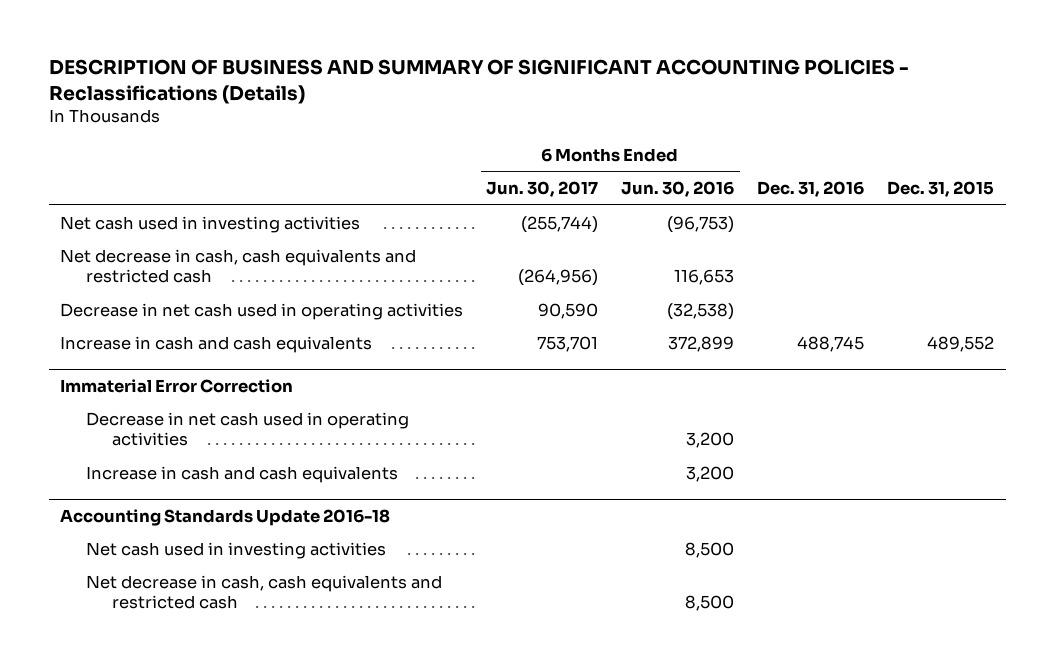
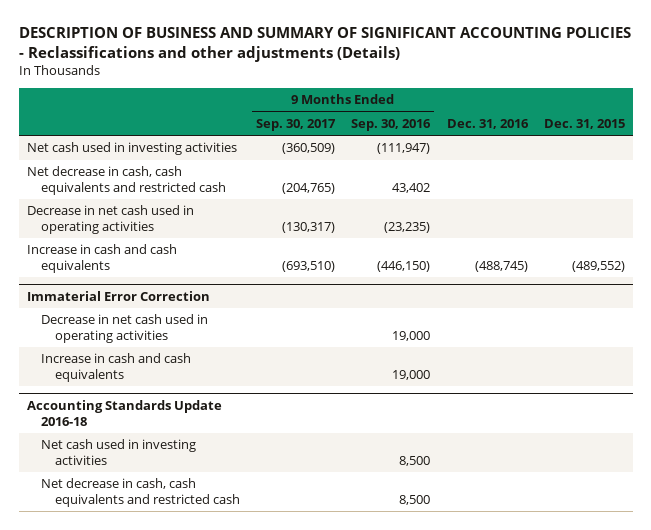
- DESCRIPTION OF BUSINESS AND SUMMARY OF SIGNIFICANT ACCOUNTING POLICIES - Reclassifications (Details)
+ DESCRIPTION OF BUSINESS AND SUMMARY OF SIGNIFICANT ACCOUNTING POLICIES - Reclassifications and other adjustments (Details)
- | 6 Months Ended Jun. 30, 2017 | 6 Months Ended Jun. 30, 2016 | Dec. 31, 2016 | Dec. 31, 2015
+ | 9 Months Ended Sep. 30, 2017 | 9 Months Ended Sep. 30, 2016 | Dec. 31, 2016 | Dec. 31, 2015
- Increase in cash and cash equivalents | 753,701 | 372,899 | 488,745 | 489,552
+ Increase in cash and cash equivalents | (693,510) | (446,150) | (488,745) | (489,552)

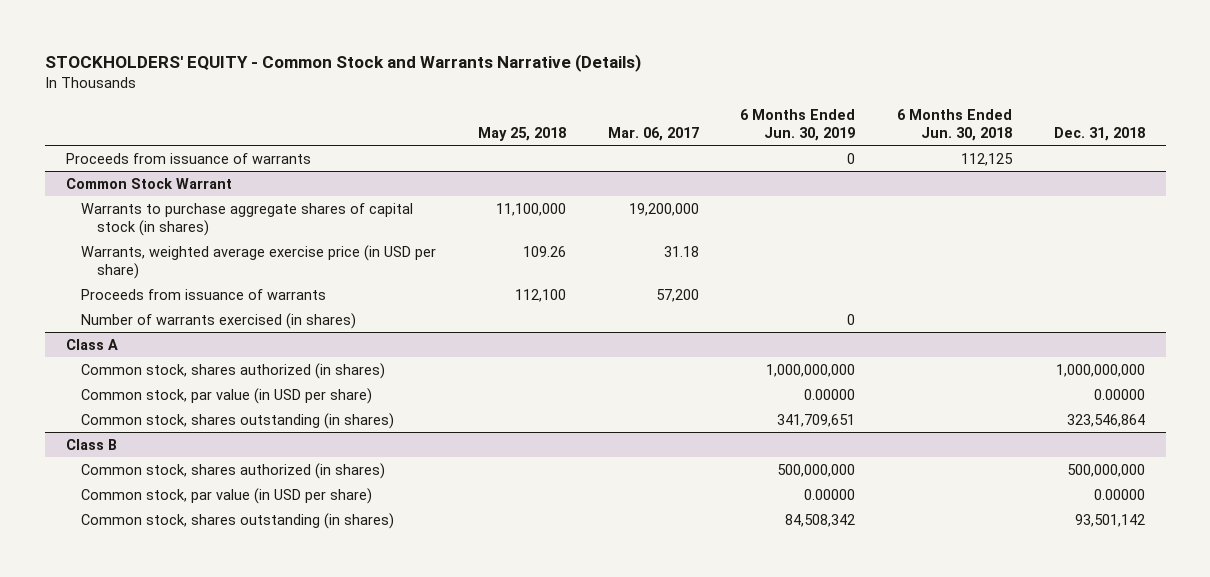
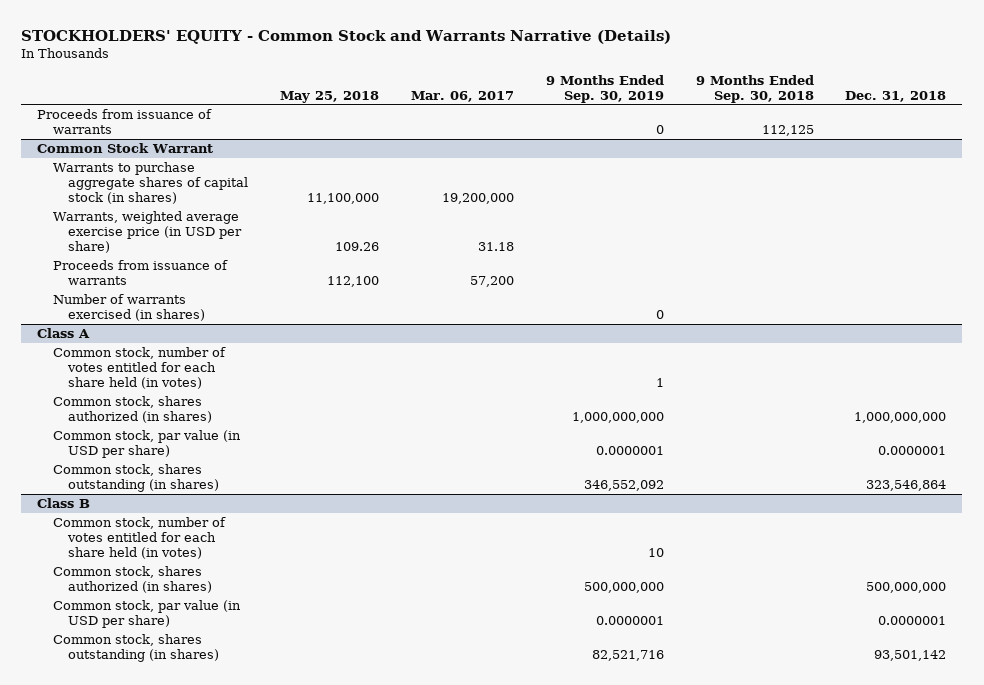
- | May 25, 2018 | Mar. 06, 2017 | 6 Months Ended Jun. 30, 2019 | 6 Months Ended Jun. 30, 2018 | Dec. 31, 2018
+ | May 25, 2018 | Mar. 06, 2017 | 9 Months Ended Sep. 30, 2019 | 9 Months Ended Sep. 30, 2018 | Dec. 31, 2018
@ Class A
+ Common stock, number of votes entitled for each share held (in votes) | | | 1 | |
- Common stock, par value (in USD per share) | | | 0.00000 | | 0.00000
+ Common stock, par value (in USD per share) | | | 0.0000001 | | 0.0000001
@ Class B
+ Common stock, number of votes entitled for each share held (in votes) | | | 10 | |
- Common stock, par value (in USD per share) | | | 0.00000 | | 0.00000
+ Common stock, par value (in USD per share) | | | 0.0000001 | | 0.0000001

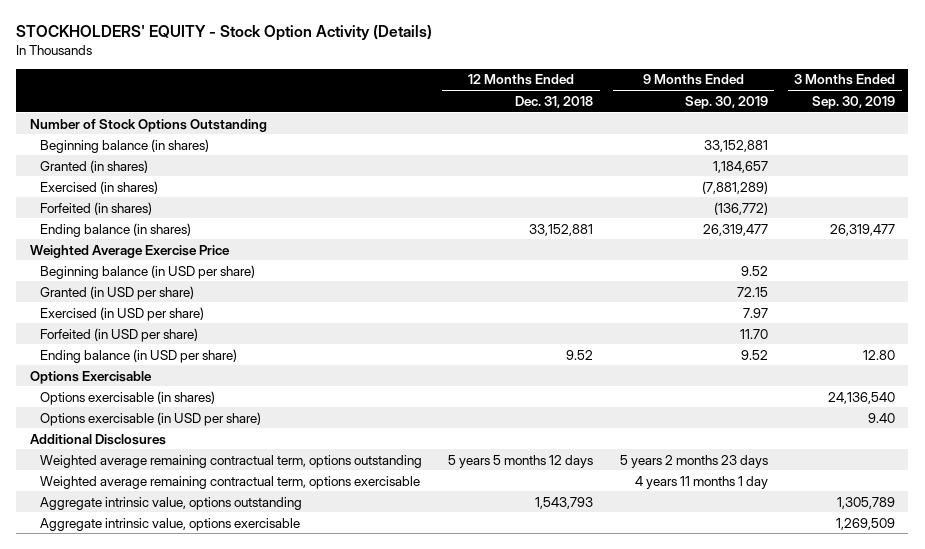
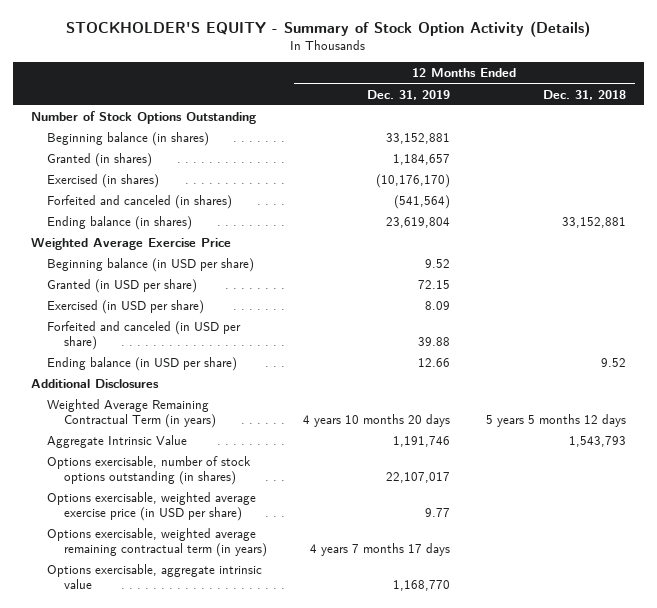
- STOCKHOLDERS' EQUITY - Stock Option Activity (Details)
+ STOCKHOLDER'S EQUITY - Summary of Stock Option Activity (Details)
- | 12 Months Ended Dec. 31, 2018 | 9 Months Ended Sep. 30, 2019 | 3 Months Ended Sep. 30, 2019
+ | 12 Months Ended Dec. 31, 2019 | 12 Months Ended Dec. 31, 2018
- Forfeited (in shares) | | (136,772) |
+ Forfeited and canceled (in shares) | (541,564) |
- Forfeited (in USD per share) | | 11.70 |
+ Forfeited and canceled (in USD per share) | 39.88 |
- Options Exercisable
- Options exercisable (in shares) | | | 24,136,540
- Options exercisable (in USD per share) | | | 9.40
- Weighted average remaining contractual term, options outstanding | 5 years 5 months 12 days | 5 years 2 months 23 days |
- Weighted average remaining contractual term, options exercisable | | 4 years 11 months 1 day |
- Aggregate intrinsic value, options outstanding | 1,543,793 | | 1,305,789
- Aggregate intrinsic value, options exercisable | | | 1,269,509
+ Weighted Average Remaining Contractual Term (in years) | 4 years 10 months 20 days | 5 years 5 months 12 days
+ Aggregate Intrinsic Value | 1,191,746 | 1,543,793
+ Options exercisable, number of stock options outstanding (in shares) | 22,107,017 |
+ Options exercisable, weighted average exercise price (in USD per share) | 9.77 |
+ Options exercisable, weighted average remaining contractual term (in years) | 4 years 7 months 17 days |
+ Options exercisable, aggregate intrinsic value | 1,168,770 |

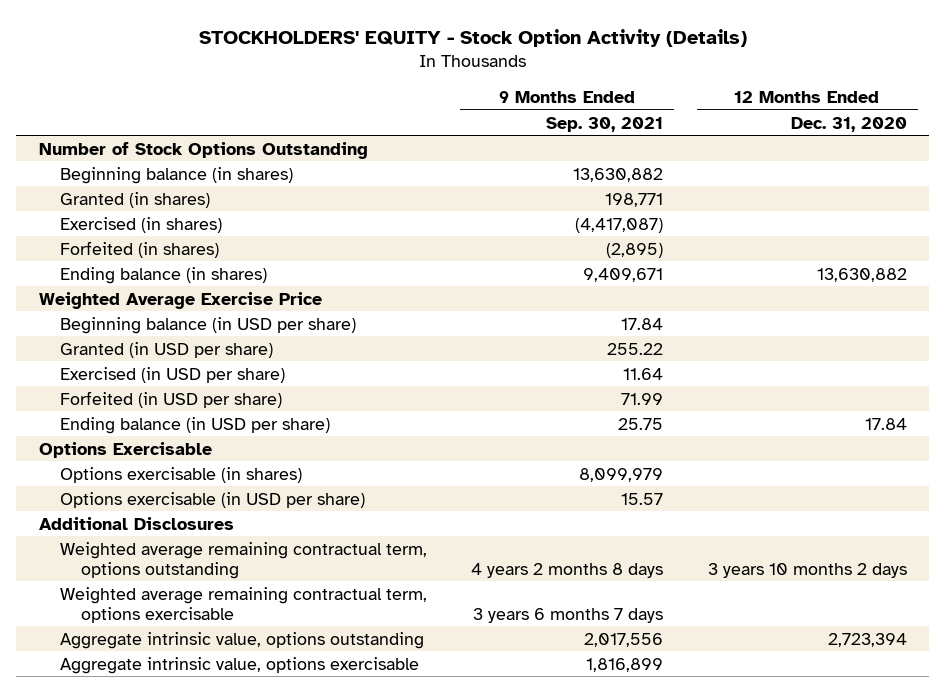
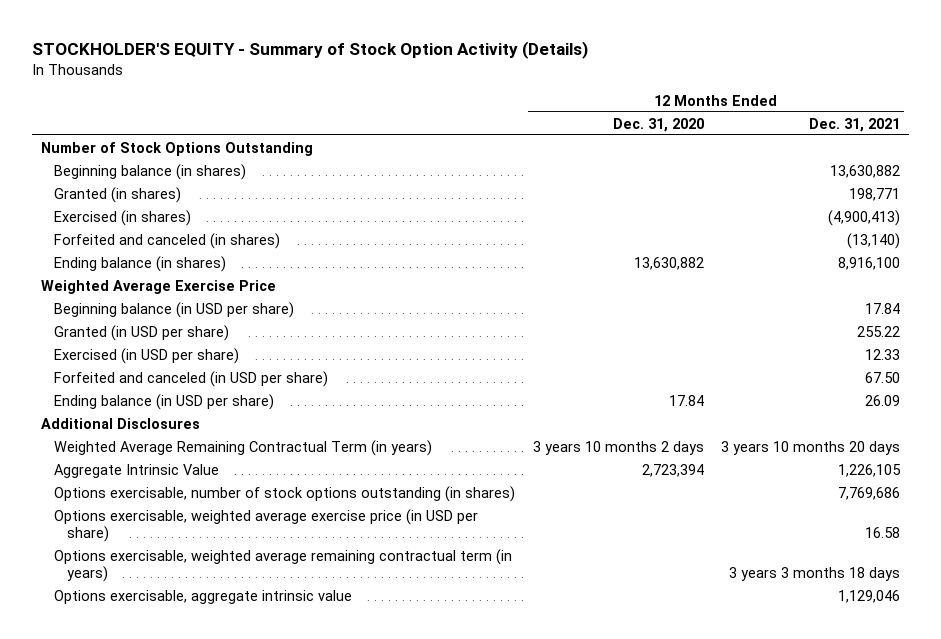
- STOCKHOLDERS' EQUITY - Stock Option Activity (Details)
+ STOCKHOLDER'S EQUITY - Summary of Stock Option Activity (Details)
- | 9 Months Ended Sep. 30, 2021 | 12 Months Ended Dec. 31, 2020
+ | 12 Months Ended Dec. 31, 2020 | 12 Months Ended Dec. 31, 2021
- Forfeited (in shares) | (2,895) |
+ Forfeited and canceled (in shares) | | (13,140)
- Forfeited (in USD per share) | 71.99 |
+ Forfeited and canceled (in USD per share) | | 67.50
- Options Exercisable
- Options exercisable (in shares) | 8,099,979 |
- Options exercisable (in USD per share) | 15.57 |
- Weighted average remaining contractual term, options outstanding | 4 years 2 months 8 days | 3 years 10 months 2 days
- Weighted average remaining contractual term, options exercisable | 3 years 6 months 7 days |
- Aggregate intrinsic value, options outstanding | 2,017,556 | 2,723,394
- Aggregate intrinsic value, options exercisable | 1,816,899 |
+ Weighted Average Remaining Contractual Term (in years) | 3 years 10 months 2 days | 3 years 10 months 20 days
+ Aggregate Intrinsic Value | 2,723,394 | 1,226,105
+ Options exercisable, number of stock options outstanding (in shares) | | 7,769,686
+ Options exercisable, weighted average exercise price (in USD per share) | | 16.58
+ Options exercisable, weighted average remaining contractual term (in years) | | 3 years 3 months 18 days
+ Options exercisable, aggregate intrinsic value | | 1,129,046

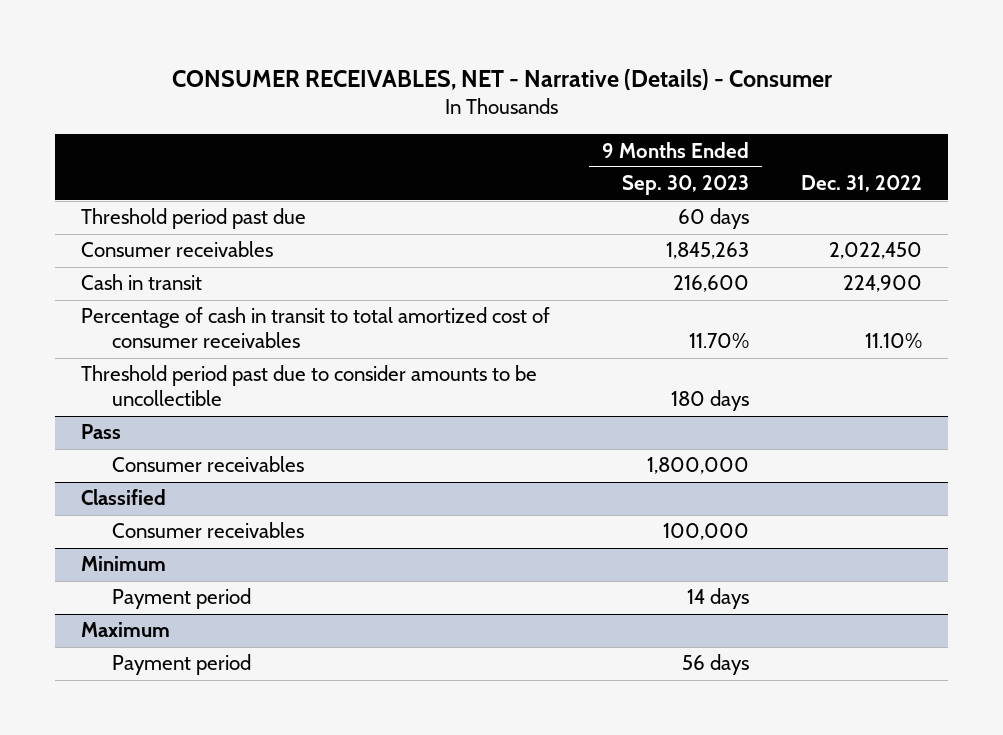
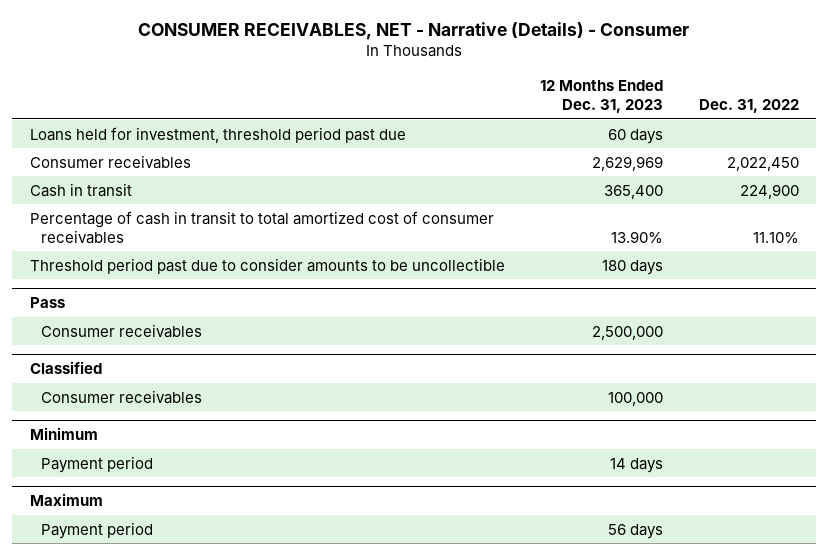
- | 9 Months Ended Sep. 30, 2023 | Dec. 31, 2022
+ | 12 Months Ended Dec. 31, 2023 | Dec. 31, 2022
- Threshold period past due | 60 days |
+ Loans held for investment, threshold period past due | 60 days |

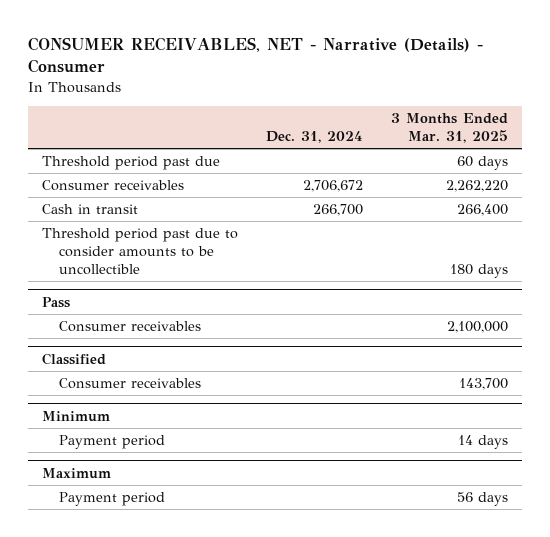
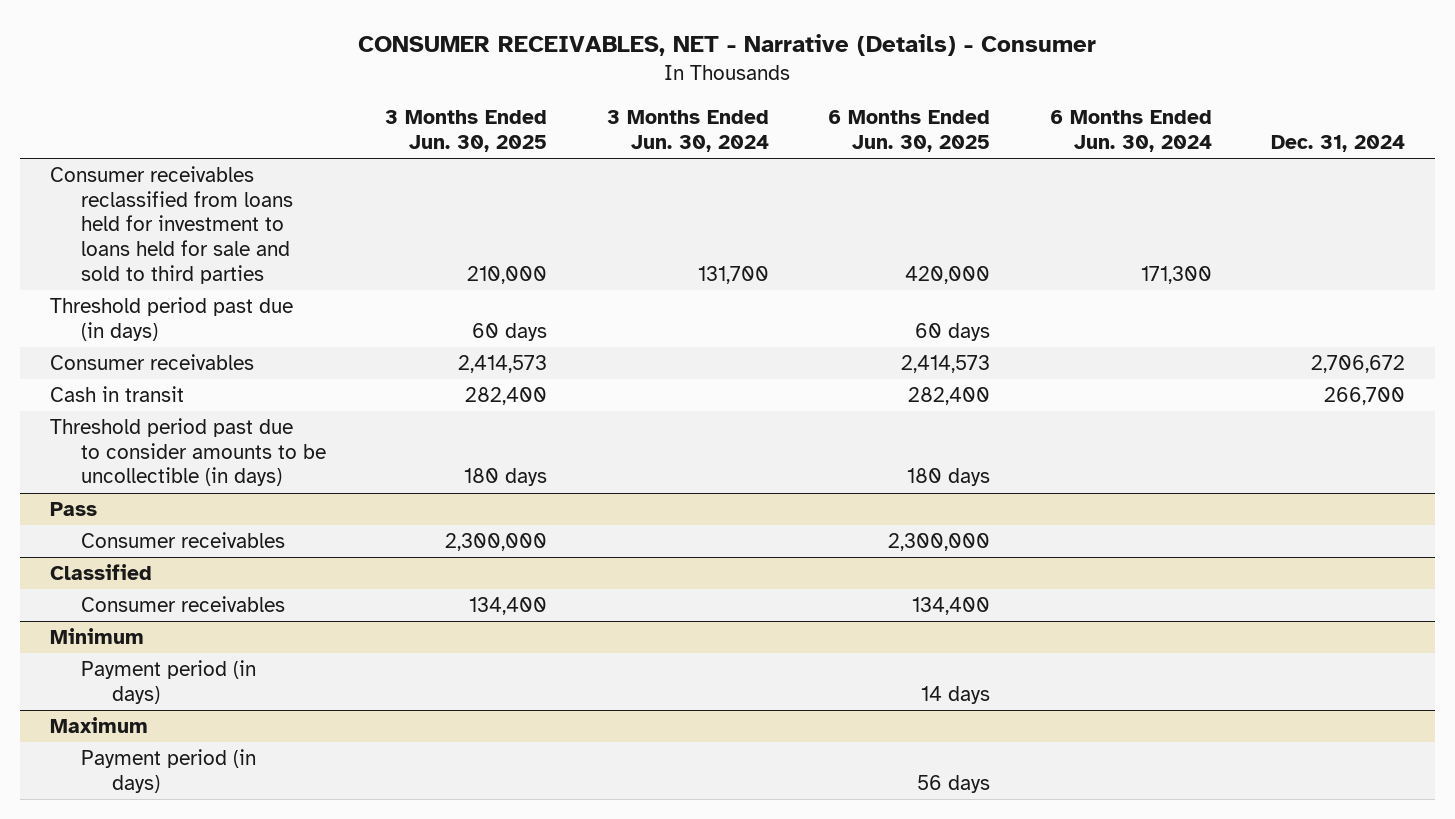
- | Dec. 31, 2024 | 3 Months Ended Mar. 31, 2025
+ | 3 Months Ended Jun. 30, 2025 | 3 Months Ended Jun. 30, 2024 | 6 Months Ended Jun. 30, 2025 | 6 Months Ended Jun. 30, 2024 | Dec. 31, 2024
- Threshold period past due | | 60 days
+ Consumer receivables reclassified from loans held for investment to loans held for sale and sold to third parties | 210,000 | 131,700 | 420,000 | 171,300 |
+ Threshold period past due (in days) | 60 days | | 60 days | |
- Threshold period past due to consider amounts to be uncollectible | | 180 days
+ Threshold period past due to consider amounts to be uncollectible (in days) | 180 days | | 180 days | |
@ Minimum
- Payment period | | 14 days
+ Payment period (in days) | | | 14 days | |
@ Maximum
- Payment period | | 56 days
+ Payment period (in days) | | | 56 days | |

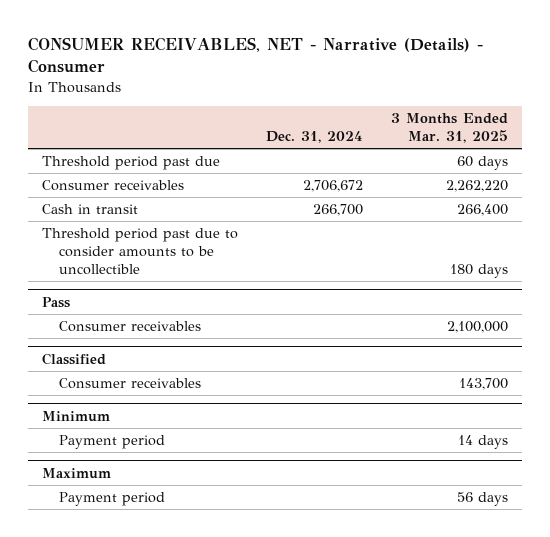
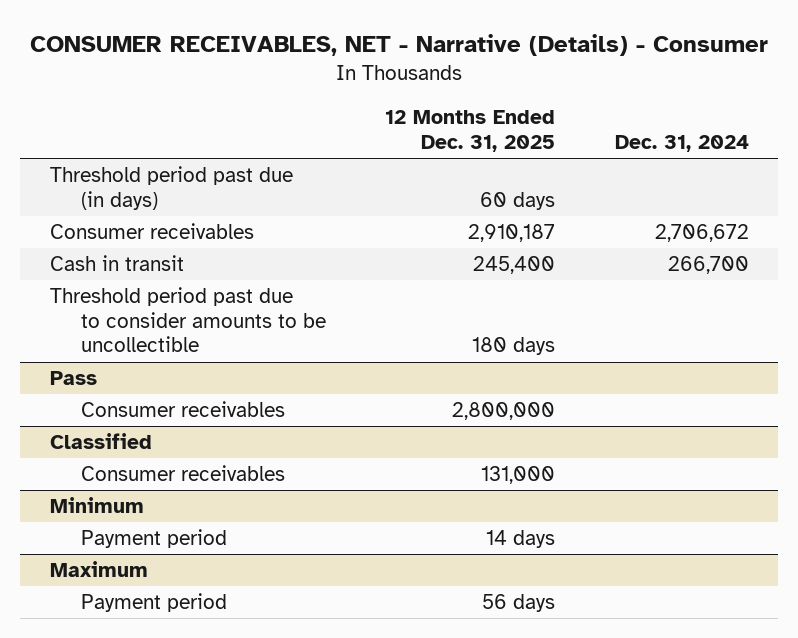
- | Dec. 31, 2024 | 3 Months Ended Mar. 31, 2025
+ | 12 Months Ended Dec. 31, 2025 | Dec. 31, 2024
- Threshold period past due | | 60 days
+ Threshold period past due (in days) | 60 days |

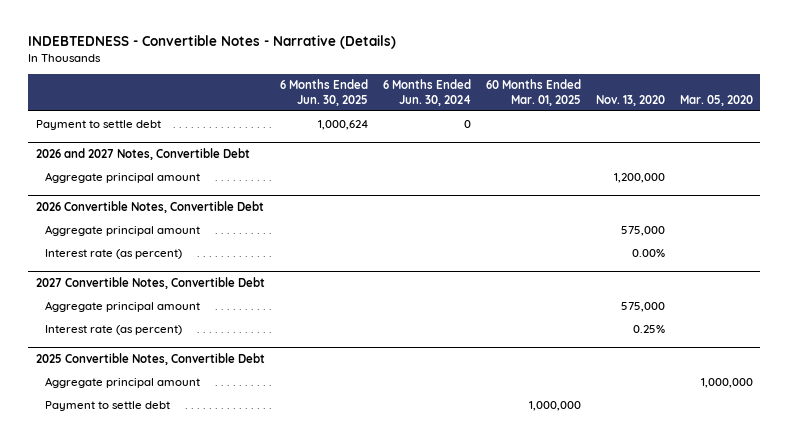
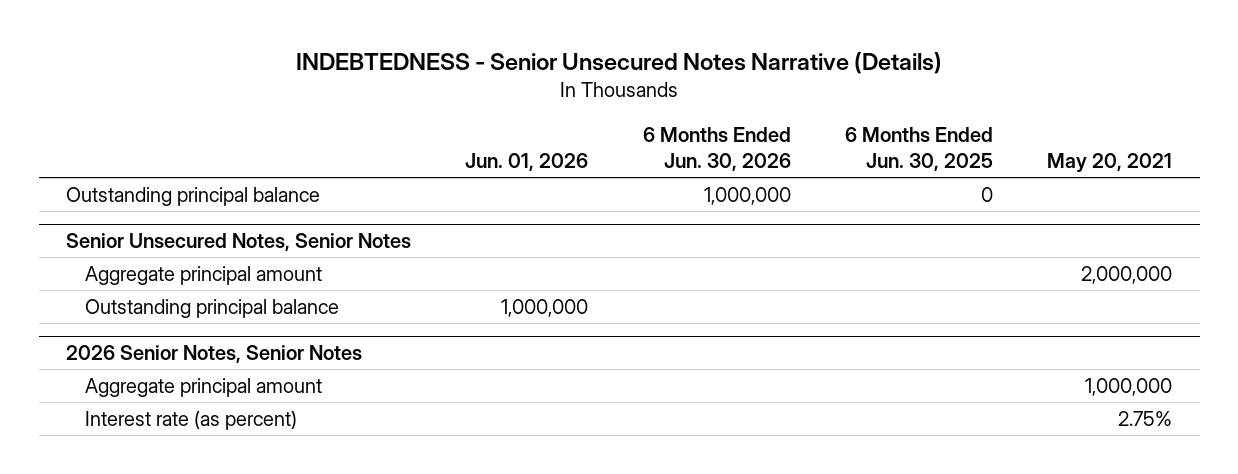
- INDEBTEDNESS - Convertible Notes - Narrative (Details)
+ INDEBTEDNESS - Senior Unsecured Notes Narrative (Details)
- | 6 Months Ended Jun. 30, 2025 | 6 Months Ended Jun. 30, 2024 | 60 Months Ended Mar. 01, 2025 | Nov. 13, 2020 | Mar. 05, 2020
+ | Jun. 01, 2026 | 6 Months Ended Jun. 30, 2026 | 6 Months Ended Jun. 30, 2025 | May 20, 2021
- Payment to settle debt | 1,000,624 | 0 | | |
- 2026 and 2027 Notes, Convertible Debt
- Aggregate principal amount | | | | 1,200,000 |
- 2026 Convertible Notes, Convertible Debt
- Aggregate principal amount | | | | 575,000 |
- Interest rate (as percent) | | | | 0.00% |
- 2027 Convertible Notes, Convertible Debt
- Aggregate principal amount | | | | 575,000 |
- Interest rate (as percent) | | | | 0.25% |
- 2025 Convertible Notes, Convertible Debt
- Aggregate principal amount | | | | | 1,000,000
- Payment to settle debt | | | 1,000,000 | |
+ Outstanding principal balance | | 1,000,000 | 0 |
+ Senior Unsecured Notes, Senior Notes
+ Aggregate principal amount | | | | 2,000,000
+ Outstanding principal balance | 1,000,000 | | |
+ 2026 Senior Notes, Senior Notes
+ Aggregate principal amount | | | | 1,000,000
+ Interest rate (as percent) | | | | 2.75%

